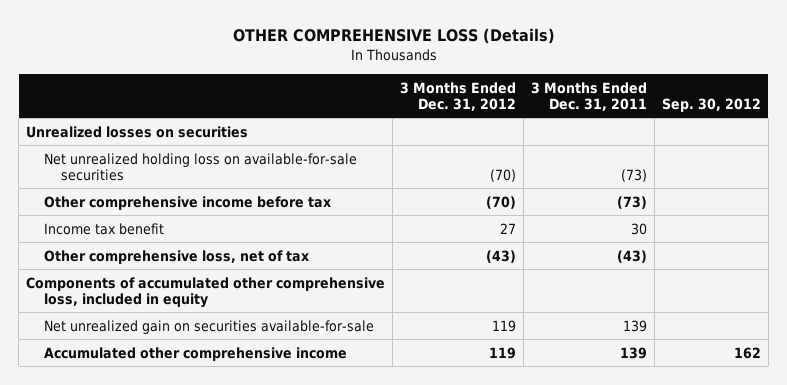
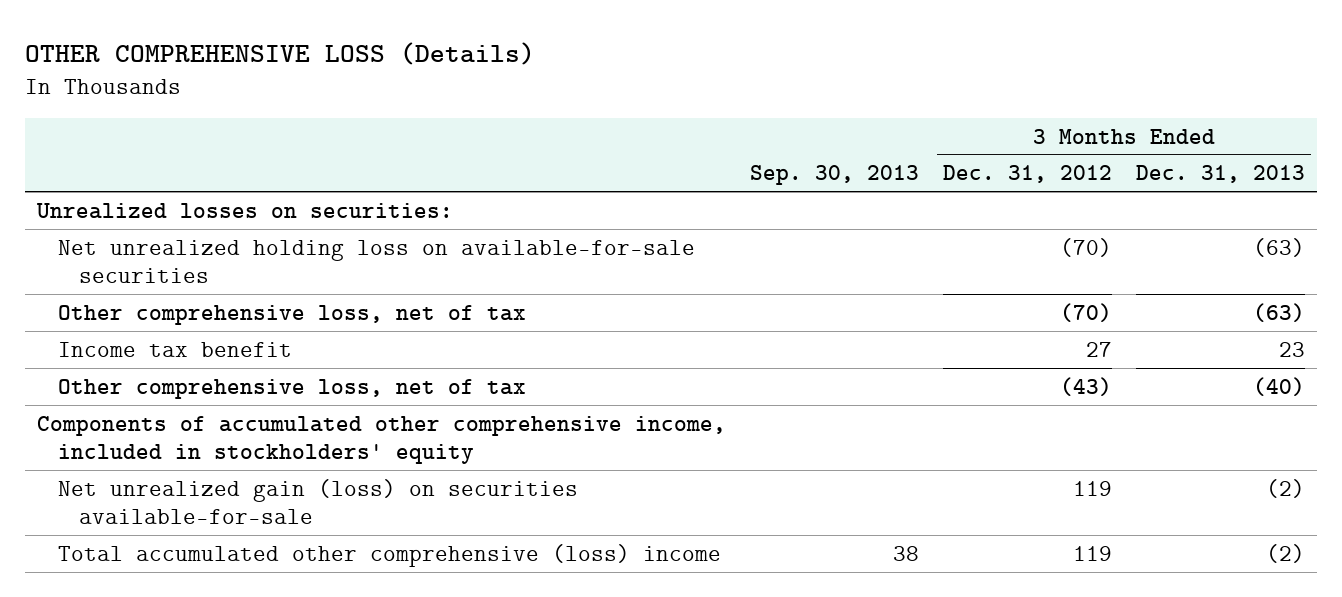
- | 3 Months Ended Dec. 31, 2012 | 3 Months Ended Dec. 31, 2011 | Sep. 30, 2012
+ | Sep. 30, 2013 | 3 Months Ended Dec. 31, 2012 | 3 Months Ended Dec. 31, 2013
- Unrealized losses on securities
+ Unrealized losses on securities:
- Other comprehensive income before tax | (70) | (73) |
+ Other comprehensive loss, net of tax | | (70) | (63)
- Components of accumulated other comprehensive loss, included in equity
- Net unrealized gain on securities available-for-sale | 119 | 139 |
- Accumulated other comprehensive income | 119 | 139 | 162
+ Components of accumulated other comprehensive income, included in stockholders' equity
+ Net unrealized gain (loss) on securities available-for-sale | | 119 | (2)
+ Total accumulated other comprehensive (loss) income | 38 | 119 | (2)

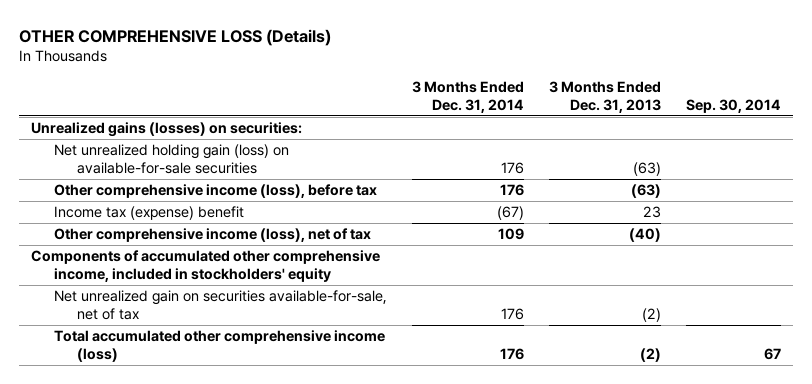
- | Sep. 30, 2013 | 3 Months Ended Dec. 31, 2012 | 3 Months Ended Dec. 31, 2013
+ | 3 Months Ended Dec. 31, 2014 | 3 Months Ended Dec. 31, 2013 | Sep. 30, 2014
- Unrealized losses on securities:
- Net unrealized holding loss on available-for-sale securities | | (70) | (63)
- Other comprehensive loss, net of tax | | (70) | (63)
- Income tax benefit | | 27 | 23
- Other comprehensive loss, net of tax | | (43) | (40)
+ Unrealized gains (losses) on securities:
+ Net unrealized holding gain (loss) on available-for-sale securities | 176 | (63) |
+ Other comprehensive income (loss), before tax | 176 | (63) |
+ Income tax (expense) benefit | (67) | 23 |
+ Other comprehensive income (loss), net of tax | 109 | (40) |
- Net unrealized gain (loss) on securities available-for-sale | | 119 | (2)
- Total accumulated other comprehensive (loss) income | 38 | 119 | (2)
+ Net unrealized gain on securities available-for-sale, net of tax | 176 | (2) |
+ Total accumulated other comprehensive income (loss) | 176 | (2) | 67

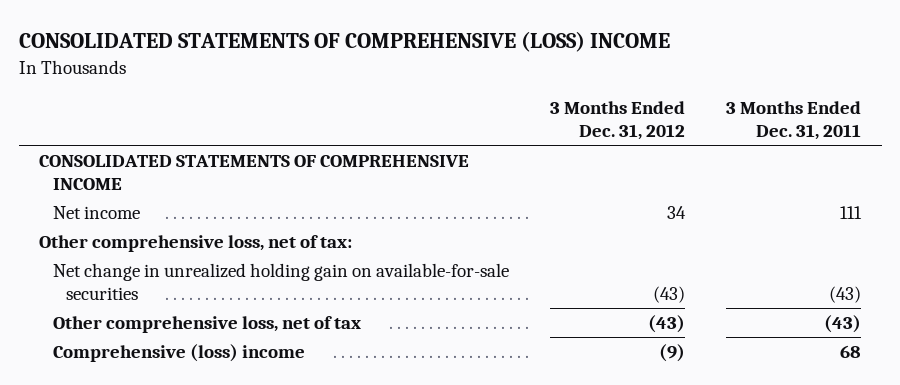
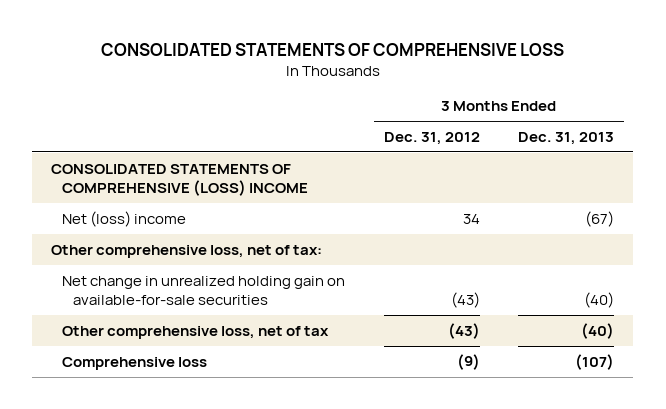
- CONSOLIDATED STATEMENTS OF COMPREHENSIVE (LOSS) INCOME
+ CONSOLIDATED STATEMENTS OF COMPREHENSIVE LOSS
- | 3 Months Ended Dec. 31, 2012 | 3 Months Ended Dec. 31, 2011
+ | 3 Months Ended Dec. 31, 2012 | 3 Months Ended Dec. 31, 2013
- CONSOLIDATED STATEMENTS OF COMPREHENSIVE INCOME
- Net income | 34 | 111
+ CONSOLIDATED STATEMENTS OF COMPREHENSIVE (LOSS) INCOME
+ Net (loss) income | 34 | (67)
- Comprehensive (loss) income | (9) | 68
+ Comprehensive loss | (9) | (107)

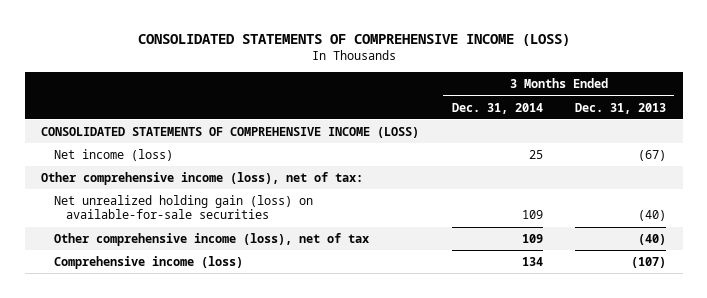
- CONSOLIDATED STATEMENTS OF COMPREHENSIVE LOSS
+ CONSOLIDATED STATEMENTS OF COMPREHENSIVE INCOME (LOSS)
- | 3 Months Ended Dec. 31, 2012 | 3 Months Ended Dec. 31, 2013
+ | 3 Months Ended Dec. 31, 2014 | 3 Months Ended Dec. 31, 2013
- CONSOLIDATED STATEMENTS OF COMPREHENSIVE (LOSS) INCOME
- Net (loss) income | 34 | (67)
- Other comprehensive loss, net of tax:
- Net change in unrealized holding gain on available-for-sale securities | (43) | (40)
- Other comprehensive loss, net of tax | (43) | (40)
- Comprehensive loss | (9) | (107)
+ CONSOLIDATED STATEMENTS OF COMPREHENSIVE INCOME (LOSS)
+ Net income (loss) | 25 | (67)
+ Other comprehensive income (loss), net of tax:
+ Net unrealized holding gain (loss) on available-for-sale securities | 109 | (40)
+ Other comprehensive income (loss), net of tax | 109 | (40)
+ Comprehensive income (loss) | 134 | (107)

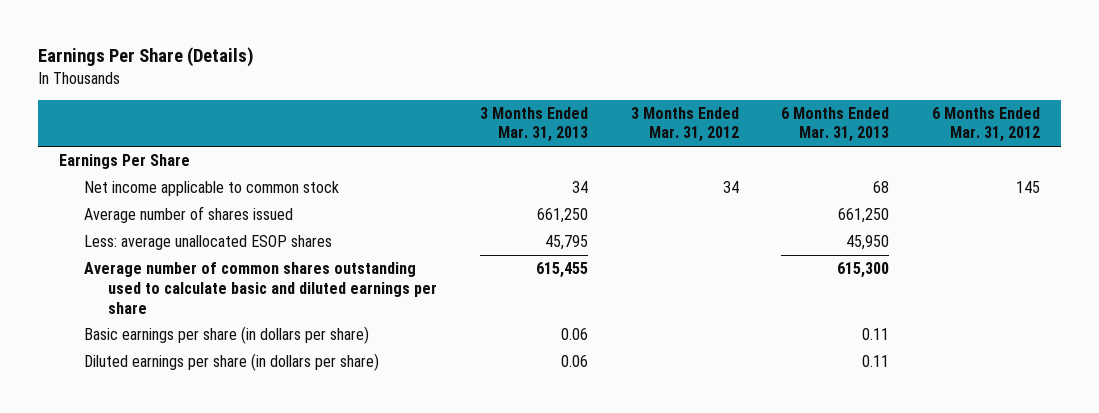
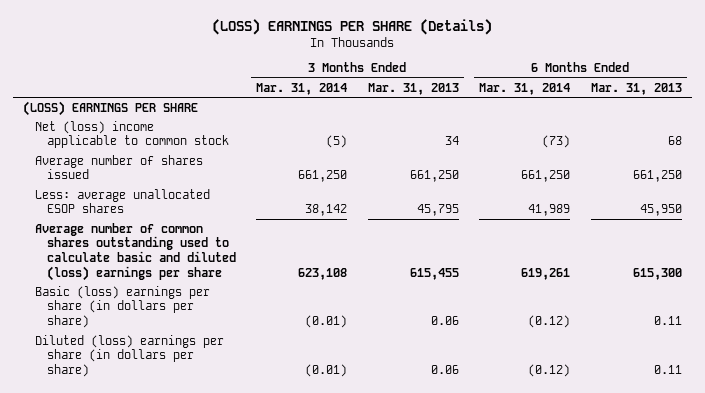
- Earnings Per Share (Details)
+ (LOSS) EARNINGS PER SHARE (Details)
- | 3 Months Ended Mar. 31, 2013 | 3 Months Ended Mar. 31, 2012 | 6 Months Ended Mar. 31, 2013 | 6 Months Ended Mar. 31, 2012
+ | 3 Months Ended Mar. 31, 2014 | 3 Months Ended Mar. 31, 2013 | 6 Months Ended Mar. 31, 2014 | 6 Months Ended Mar. 31, 2013
- Earnings Per Share
- Net income applicable to common stock | 34 | 34 | 68 | 145
+ (LOSS) EARNINGS PER SHARE
+ Net (loss) income applicable to common stock | (5) | 34 | (73) | 68
- Average number of common shares outstanding used to calculate basic and diluted earnings per share | 615,455 | | 615,300 |
- Basic earnings per share (in dollars per share) | 0.06 | | 0.11 |
- Diluted earnings per share (in dollars per share) | 0.06 | | 0.11 |
+ Average number of common shares outstanding used to calculate basic and diluted (loss) earnings per share | 623,108 | 615,455 | 619,261 | 615,300
+ Basic (loss) earnings per share (in dollars per share) | (0.01) | 0.06 | (0.12) | 0.11
+ Diluted (loss) earnings per share (in dollars per share) | (0.01) | 0.06 | (0.12) | 0.11

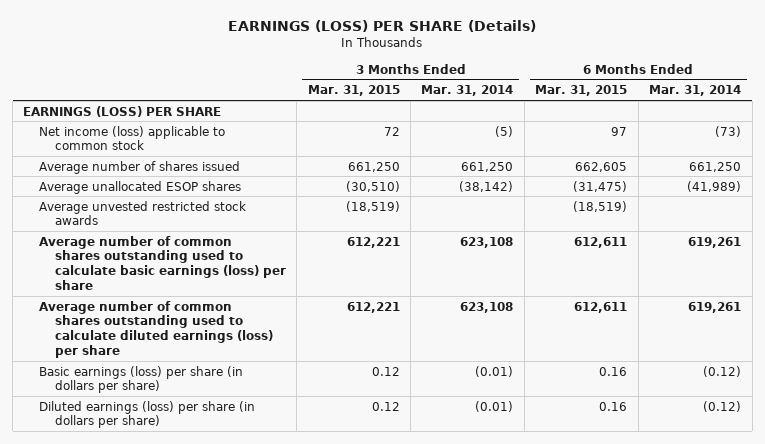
- (LOSS) EARNINGS PER SHARE (Details)
+ EARNINGS (LOSS) PER SHARE (Details)
- | 3 Months Ended Mar. 31, 2014 | 3 Months Ended Mar. 31, 2013 | 6 Months Ended Mar. 31, 2014 | 6 Months Ended Mar. 31, 2013
+ | 3 Months Ended Mar. 31, 2015 | 3 Months Ended Mar. 31, 2014 | 6 Months Ended Mar. 31, 2015 | 6 Months Ended Mar. 31, 2014
- (LOSS) EARNINGS PER SHARE
- Net (loss) income applicable to common stock | (5) | 34 | (73) | 68
+ EARNINGS (LOSS) PER SHARE
+ Net income (loss) applicable to common stock | 72 | (5) | 97 | (73)
- Less: average unallocated ESOP shares | 38,142 | 45,795 | 41,989 | 45,950
- Average number of common shares outstanding used to calculate basic and diluted (loss) earnings per share | 623,108 | 615,455 | 619,261 | 615,300
- Basic (loss) earnings per share (in dollars per share) | (0.01) | 0.06 | (0.12) | 0.11
- Diluted (loss) earnings per share (in dollars per share) | (0.01) | 0.06 | (0.12) | 0.11
+ Average unallocated ESOP shares | (30,510) | (38,142) | (31,475) | (41,989)
+ Average unvested restricted stock awards | (18,519) | | (18,519) |
+ Average number of common shares outstanding used to calculate basic earnings (loss) per share | 612,221 | 623,108 | 612,611 | 619,261
+ Average number of common shares outstanding used to calculate diluted earnings (loss) per share | 612,221 | 623,108 | 612,611 | 619,261
+ Basic earnings (loss) per share (in dollars per share) | 0.12 | (0.01) | 0.16 | (0.12)
+ Diluted earnings (loss) per share (in dollars per share) | 0.12 | (0.01) | 0.16 | (0.12)

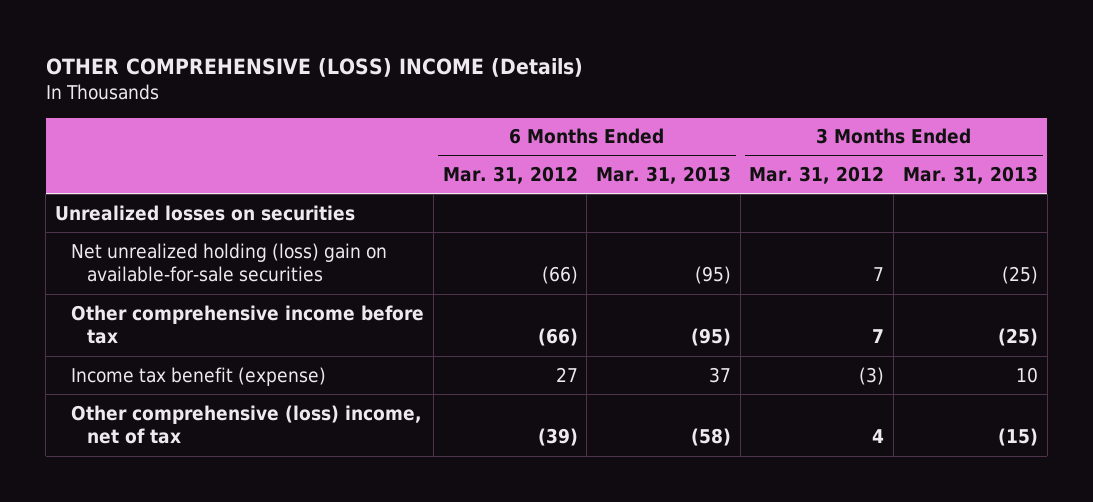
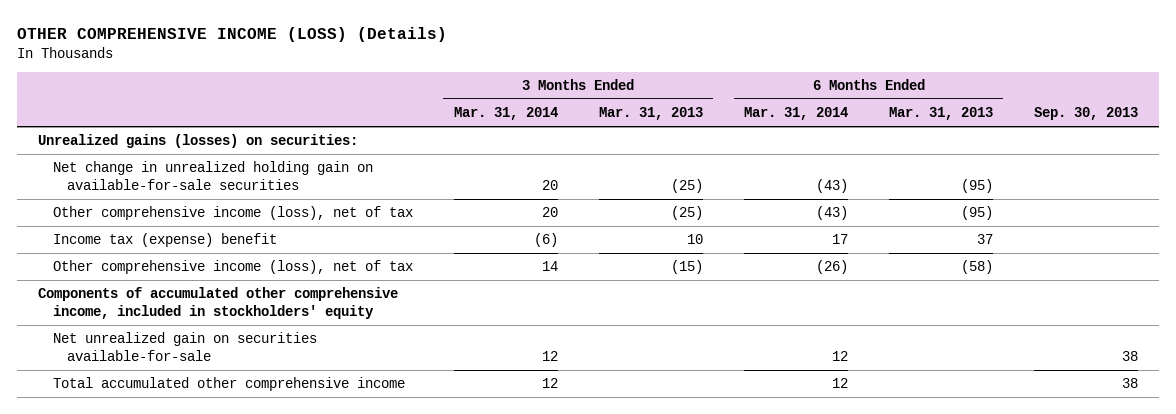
- OTHER COMPREHENSIVE (LOSS) INCOME (Details)
+ OTHER COMPREHENSIVE INCOME (LOSS) (Details)
- | 6 Months Ended Mar. 31, 2012 | 6 Months Ended Mar. 31, 2013 | 3 Months Ended Mar. 31, 2012 | 3 Months Ended Mar. 31, 2013
+ | 3 Months Ended Mar. 31, 2014 | 3 Months Ended Mar. 31, 2013 | 6 Months Ended Mar. 31, 2014 | 6 Months Ended Mar. 31, 2013 | Sep. 30, 2013
- Unrealized losses on securities
- Net unrealized holding (loss) gain on available-for-sale securities | (66) | (95) | 7 | (25)
- Other comprehensive income before tax | (66) | (95) | 7 | (25)
- Income tax benefit (expense) | 27 | 37 | (3) | 10
- Other comprehensive (loss) income, net of tax | (39) | (58) | 4 | (15)
+ Unrealized gains (losses) on securities:
+ Net change in unrealized holding gain on available-for-sale securities | 20 | (25) | (43) | (95) |
+ Other comprehensive income (loss), net of tax | 20 | (25) | (43) | (95) |
+ Income tax (expense) benefit | (6) | 10 | 17 | 37 |
+ Other comprehensive income (loss), net of tax | 14 | (15) | (26) | (58) |
+ Components of accumulated other comprehensive income, included in stockholders' equity
+ Net unrealized gain on securities available-for-sale | 12 | | 12 | | 38
+ Total accumulated other comprehensive income | 12 | | 12 | | 38

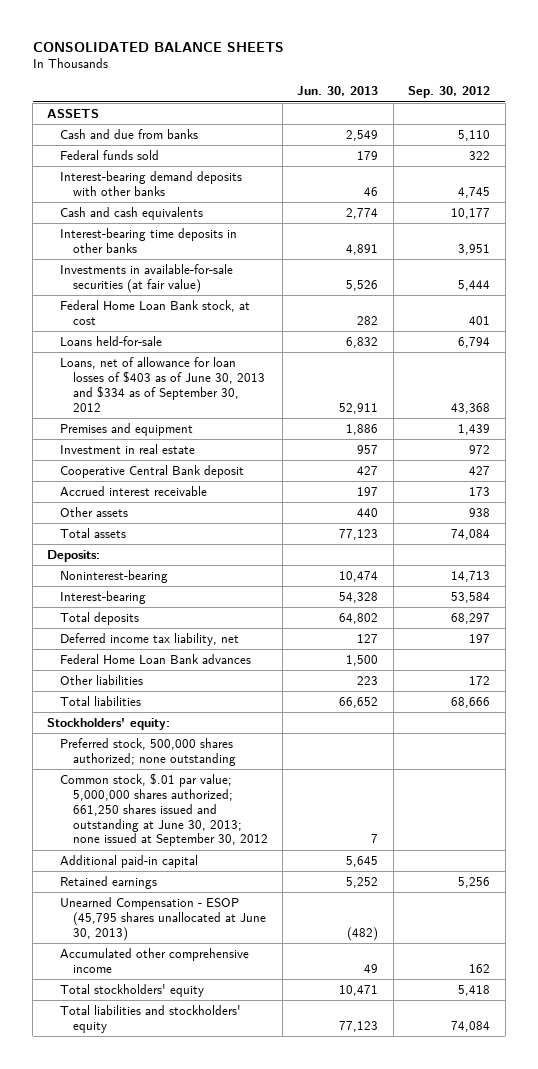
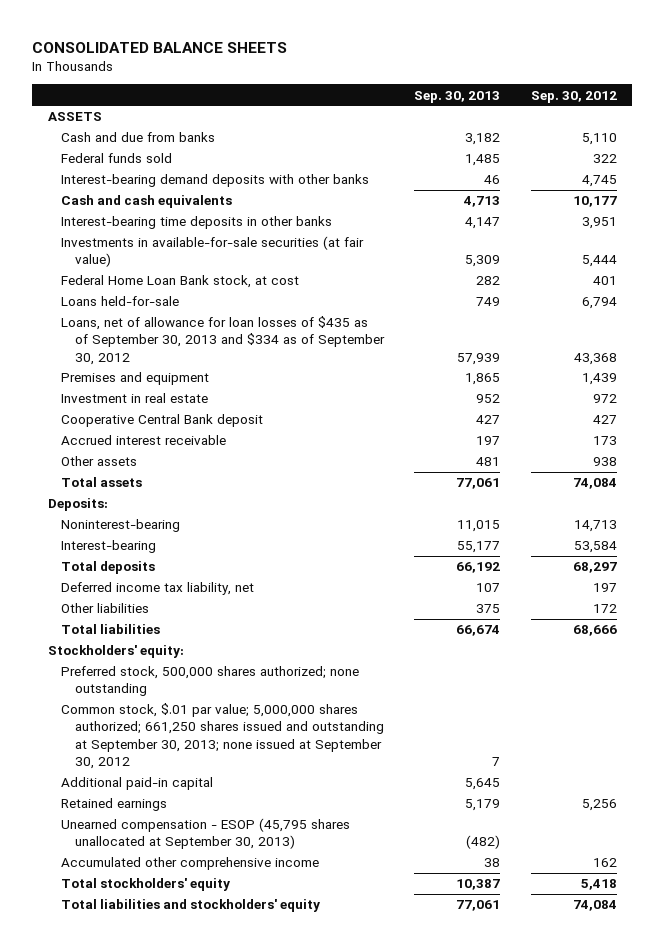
- | Jun. 30, 2013 | Sep. 30, 2012
+ | Sep. 30, 2013 | Sep. 30, 2012
- Loans, net of allowance for loan losses of $403 as of June 30, 2013 and $334 as of September 30, 2012 | 52,911 | 43,368
+ Loans, net of allowance for loan losses of $435 as of September 30, 2013 and $334 as of September 30, 2012 | 57,939 | 43,368
- Federal Home Loan Bank advances | 1,500 |
- Common stock, $.01 par value; 5,000,000 shares authorized; 661,250 shares issued and outstanding at June 30, 2013; none issued at September 30, 2012 | 7 |
+ Common stock, $.01 par value; 5,000,000 shares authorized; 661,250 shares issued and outstanding at September 30, 2013; none issued at September 30, 2012 | 7 |
- Unearned Compensation - ESOP (45,795 shares unallocated at June 30, 2013) | (482) |
+ Unearned compensation - ESOP (45,795 shares unallocated at September 30, 2013) | (482) |

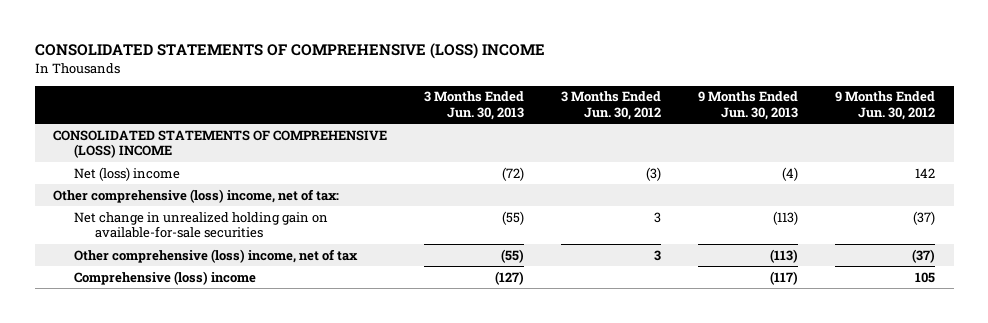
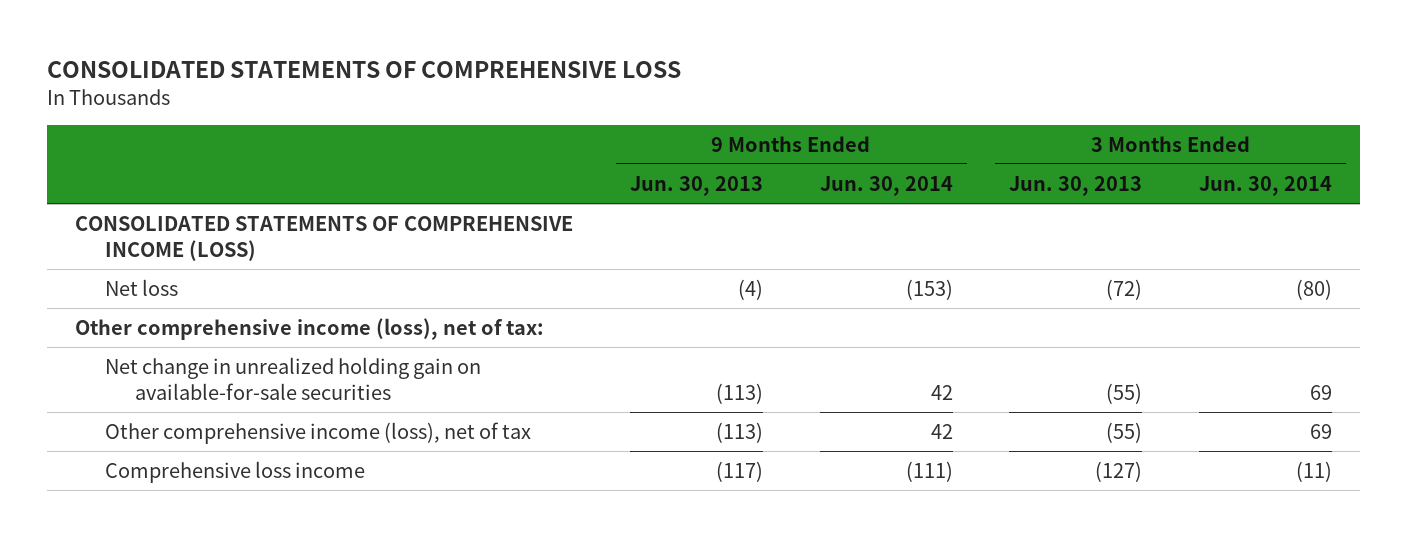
- CONSOLIDATED STATEMENTS OF COMPREHENSIVE (LOSS) INCOME
+ CONSOLIDATED STATEMENTS OF COMPREHENSIVE LOSS
- | 3 Months Ended Jun. 30, 2013 | 3 Months Ended Jun. 30, 2012 | 9 Months Ended Jun. 30, 2013 | 9 Months Ended Jun. 30, 2012
+ | 9 Months Ended Jun. 30, 2013 | 9 Months Ended Jun. 30, 2014 | 3 Months Ended Jun. 30, 2013 | 3 Months Ended Jun. 30, 2014
- CONSOLIDATED STATEMENTS OF COMPREHENSIVE (LOSS) INCOME
- Net (loss) income | (72) | (3) | (4) | 142
- Other comprehensive (loss) income, net of tax:
+ CONSOLIDATED STATEMENTS OF COMPREHENSIVE INCOME (LOSS)
+ Net loss | (4) | (153) | (72) | (80)
+ Other comprehensive income (loss), net of tax:
- Other comprehensive (loss) income, net of tax | (55) | 3 | (113) | (37)
- Comprehensive (loss) income | (127) | | (117) | 105
+ Other comprehensive income (loss), net of tax | (113) | 42 | (55) | 69
+ Comprehensive loss income | (117) | (111) | (127) | (11)

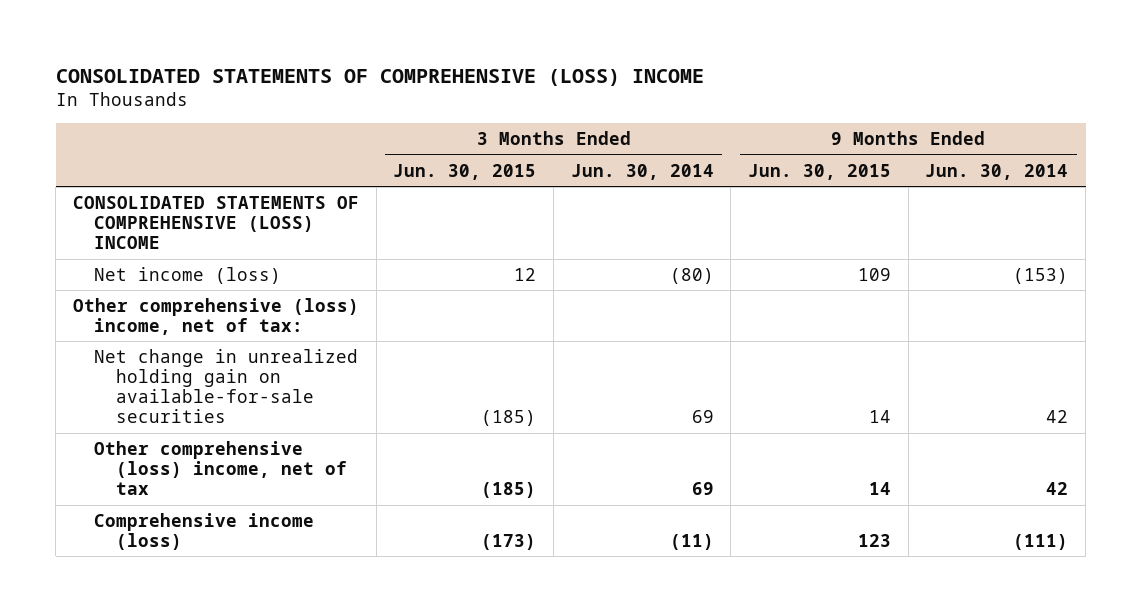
- CONSOLIDATED STATEMENTS OF COMPREHENSIVE LOSS
+ CONSOLIDATED STATEMENTS OF COMPREHENSIVE (LOSS) INCOME
- | 9 Months Ended Jun. 30, 2013 | 9 Months Ended Jun. 30, 2014 | 3 Months Ended Jun. 30, 2013 | 3 Months Ended Jun. 30, 2014
+ | 3 Months Ended Jun. 30, 2015 | 3 Months Ended Jun. 30, 2014 | 9 Months Ended Jun. 30, 2015 | 9 Months Ended Jun. 30, 2014
- CONSOLIDATED STATEMENTS OF COMPREHENSIVE INCOME (LOSS)
- Net loss | (4) | (153) | (72) | (80)
- Other comprehensive income (loss), net of tax:
+ CONSOLIDATED STATEMENTS OF COMPREHENSIVE (LOSS) INCOME
+ Net income (loss) | 12 | (80) | 109 | (153)
+ Other comprehensive (loss) income, net of tax:
- Other comprehensive income (loss), net of tax | (113) | 42 | (55) | 69
- Comprehensive loss income | (117) | (111) | (127) | (11)
+ Other comprehensive (loss) income, net of tax | (185) | 69 | 14 | 42
+ Comprehensive income (loss) | (173) | (11) | 123 | (111)

